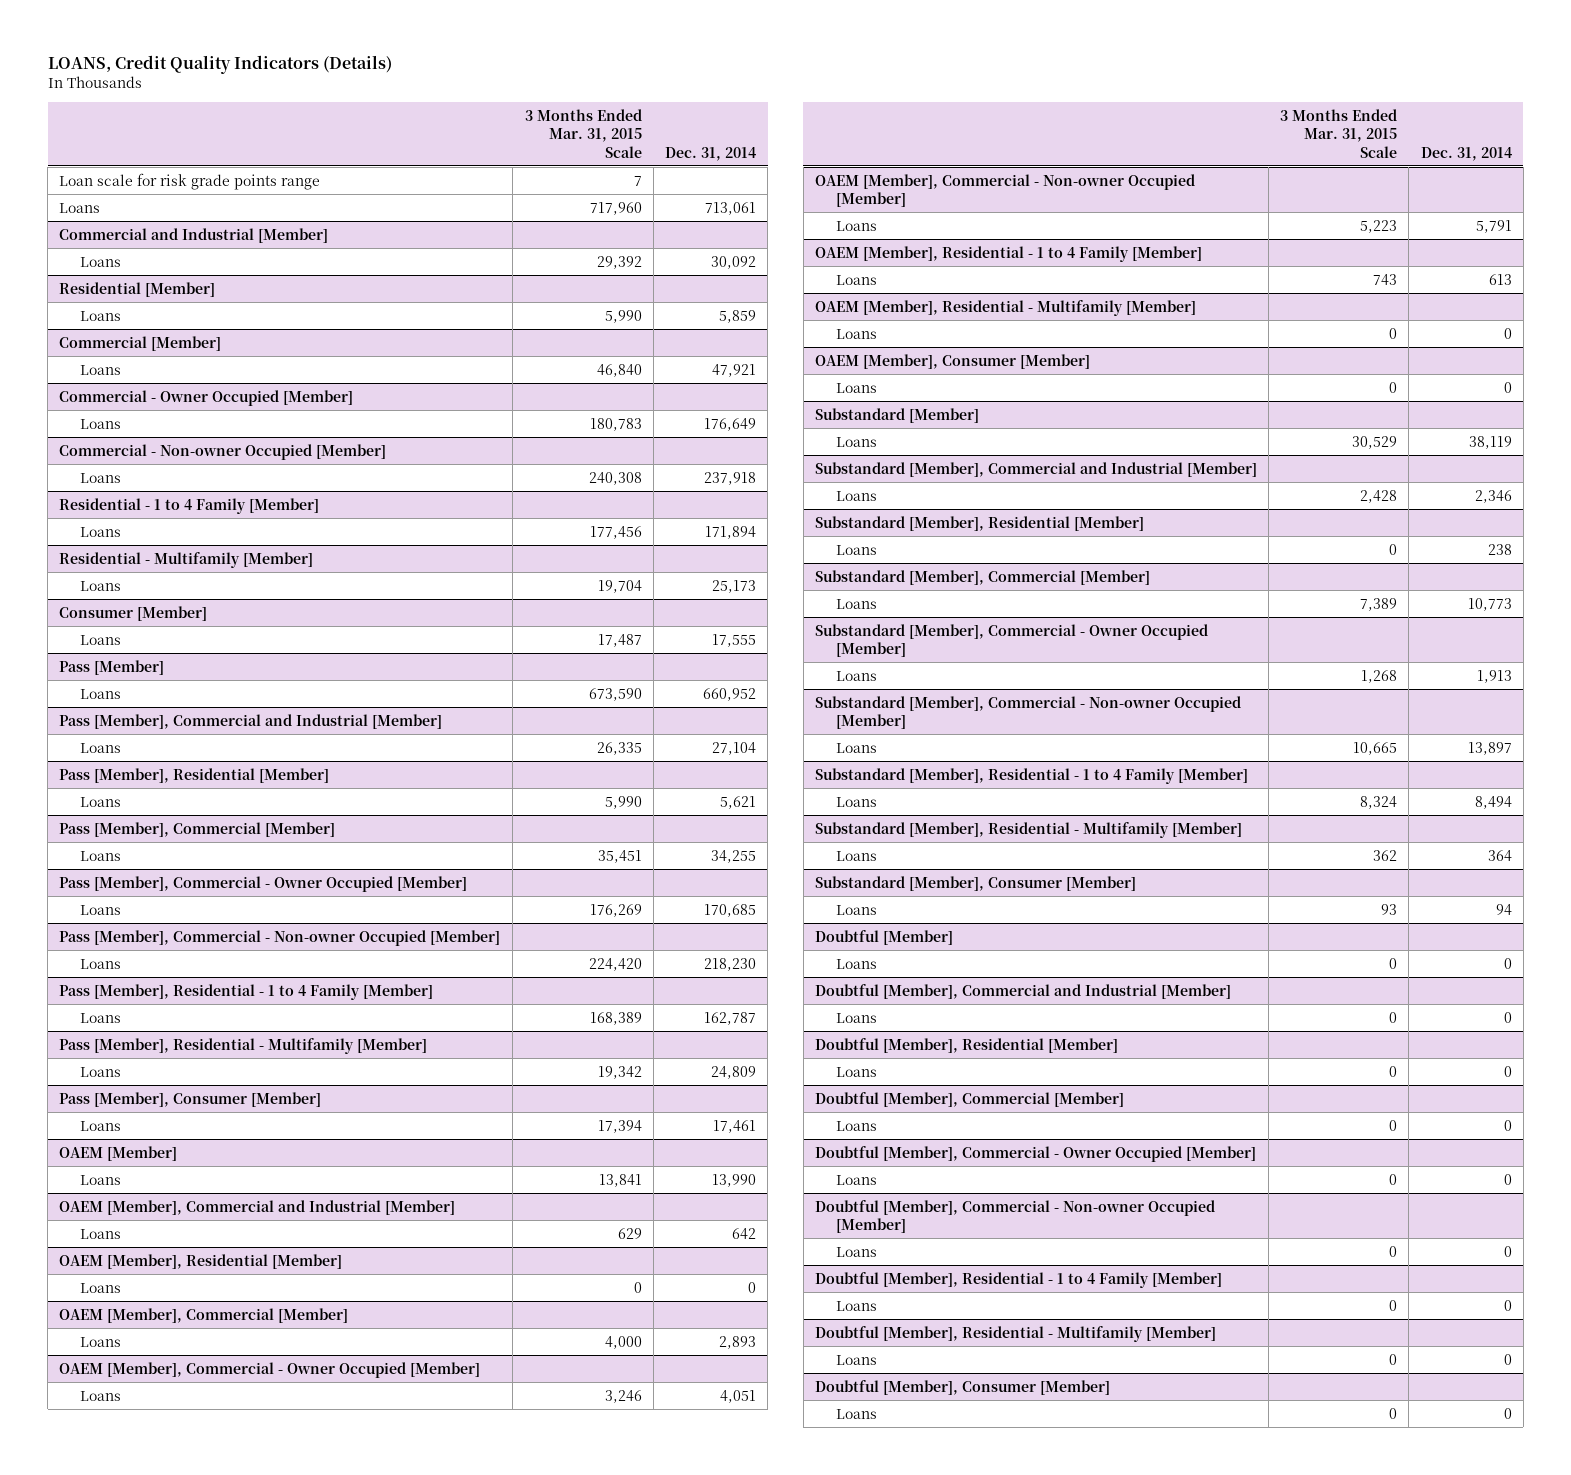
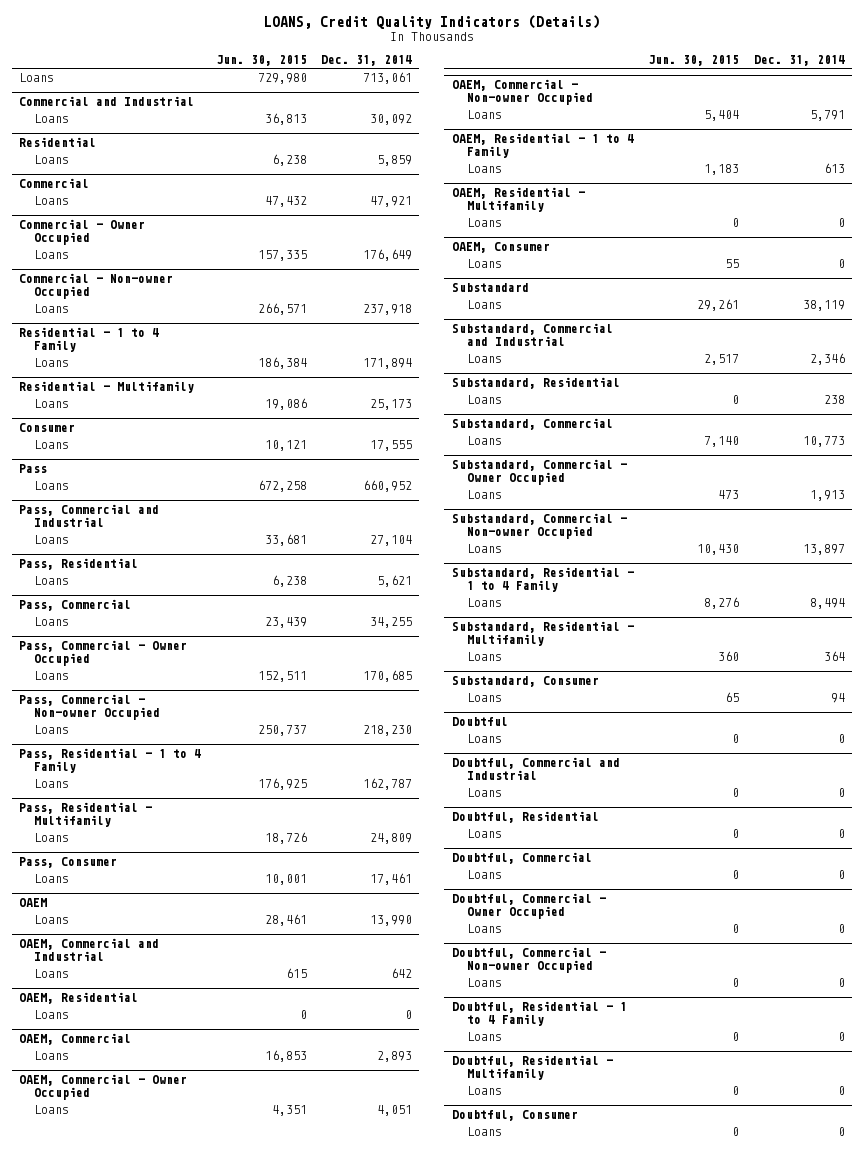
- | 3 Months Ended Mar. 31, 2015 Scale | Dec. 31, 2014
+ | Jun. 30, 2015 | Dec. 31, 2014
- Loan scale for risk grade points range | 7 |
- Commercial and Industrial [Member]
+ Commercial and Industrial
- Residential [Member]
+ Residential
- Commercial [Member]
+ Commercial
- Commercial - Owner Occupied [Member]
+ Commercial - Owner Occupied
- Commercial - Non-owner Occupied [Member]
+ Commercial - Non-owner Occupied
- Residential - 1 to 4 Family [Member]
+ Residential - 1 to 4 Family
- Residential - Multifamily [Member]
+ Residential - Multifamily
- Consumer [Member]
+ Consumer
- Pass [Member]
+ Pass
- Pass [Member], Commercial and Industrial [Member]
+ Pass, Commercial and Industrial
- Pass [Member], Residential [Member]
+ Pass, Residential
- Pass [Member], Commercial [Member]
+ Pass, Commercial
- Pass [Member], Commercial - Owner Occupied [Member]
+ Pass, Commercial - Owner Occupied
- Pass [Member], Commercial - Non-owner Occupied [Member]
+ Pass, Commercial - Non-owner Occupied
- Pass [Member], Residential - 1 to 4 Family [Member]
+ Pass, Residential - 1 to 4 Family
- Pass [Member], Residential - Multifamily [Member]
+ Pass, Residential - Multifamily
- Pass [Member], Consumer [Member]
+ Pass, Consumer
- OAEM [Member]
+ OAEM
- OAEM [Member], Commercial and Industrial [Member]
+ OAEM, Commercial and Industrial
- OAEM [Member], Residential [Member]
+ OAEM, Residential
- OAEM [Member], Commercial [Member]
+ OAEM, Commercial
- OAEM [Member], Commercial - Owner Occupied [Member]
+ OAEM, Commercial - Owner Occupied
- OAEM [Member], Commercial - Non-owner Occupied [Member]
+ OAEM, Commercial - Non-owner Occupied
- OAEM [Member], Residential - 1 to 4 Family [Member]
+ OAEM, Residential - 1 to 4 Family
- OAEM [Member], Residential - Multifamily [Member]
+ OAEM, Residential - Multifamily
- OAEM [Member], Consumer [Member]
+ OAEM, Consumer
- Substandard [Member]
+ Substandard
- Substandard [Member], Commercial and Industrial [Member]
+ Substandard, Commercial and Industrial
- Substandard [Member], Residential [Member]
+ Substandard, Residential
- Substandard [Member], Commercial [Member]
+ Substandard, Commercial
- Substandard [Member], Commercial - Owner Occupied [Member]
+ Substandard, Commercial - Owner Occupied
- Substandard [Member], Commercial - Non-owner Occupied [Member]
+ Substandard, Commercial - Non-owner Occupied
- Substandard [Member], Residential - 1 to 4 Family [Member]
+ Substandard, Residential - 1 to 4 Family
- Substandard [Member], Residential - Multifamily [Member]
+ Substandard, Residential - Multifamily
- Substandard [Member], Consumer [Member]
+ Substandard, Consumer
- Doubtful [Member]
+ Doubtful
- Doubtful [Member], Commercial and Industrial [Member]
+ Doubtful, Commercial and Industrial
- Doubtful [Member], Residential [Member]
+ Doubtful, Residential
- Doubtful [Member], Commercial [Member]
+ Doubtful, Commercial
- Doubtful [Member], Commercial - Owner Occupied [Member]
+ Doubtful, Commercial - Owner Occupied
- Doubtful [Member], Commercial - Non-owner Occupied [Member]
+ Doubtful, Commercial - Non-owner Occupied
- Doubtful [Member], Residential - 1 to 4 Family [Member]
+ Doubtful, Residential - 1 to 4 Family
- Doubtful [Member], Residential - Multifamily [Member]
+ Doubtful, Residential - Multifamily
- Doubtful [Member], Consumer [Member]
+ Doubtful, Consumer

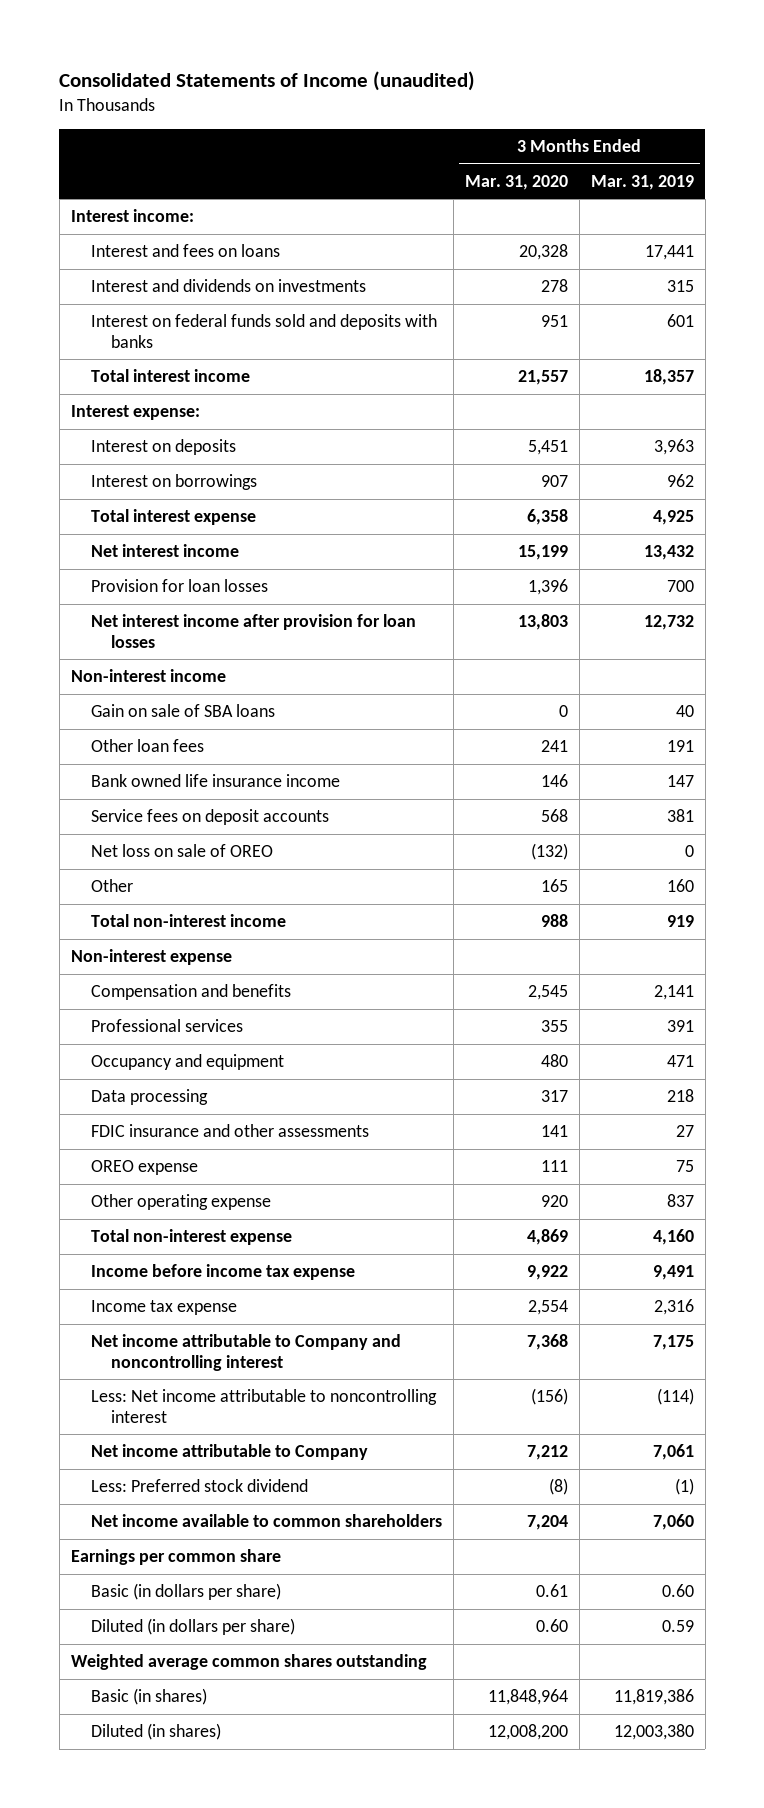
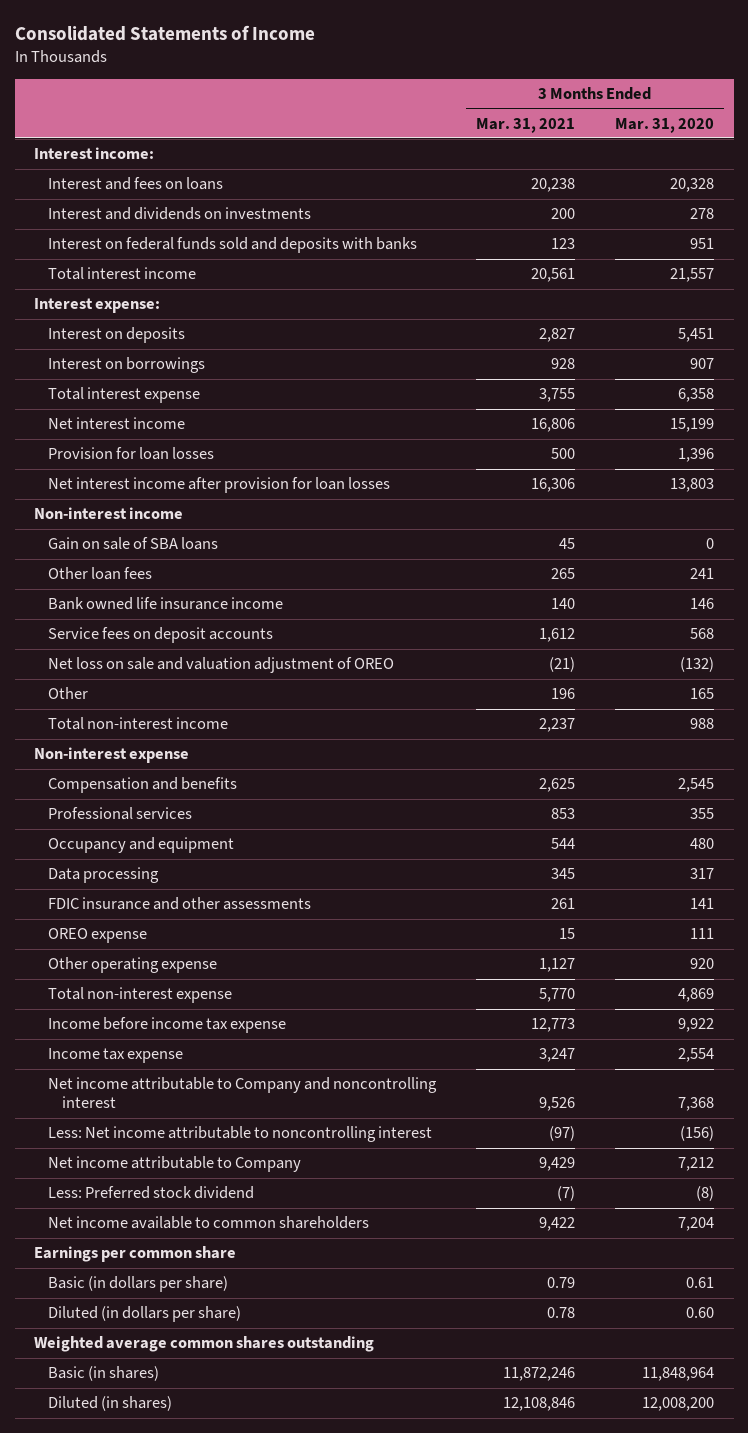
- Consolidated Statements of Income (unaudited)
+ Consolidated Statements of Income
- | 3 Months Ended Mar. 31, 2020 | 3 Months Ended Mar. 31, 2019
+ | 3 Months Ended Mar. 31, 2021 | 3 Months Ended Mar. 31, 2020
- Net loss on sale of OREO | (132) | 0
+ Net loss on sale and valuation adjustment of OREO | (21) | (132)

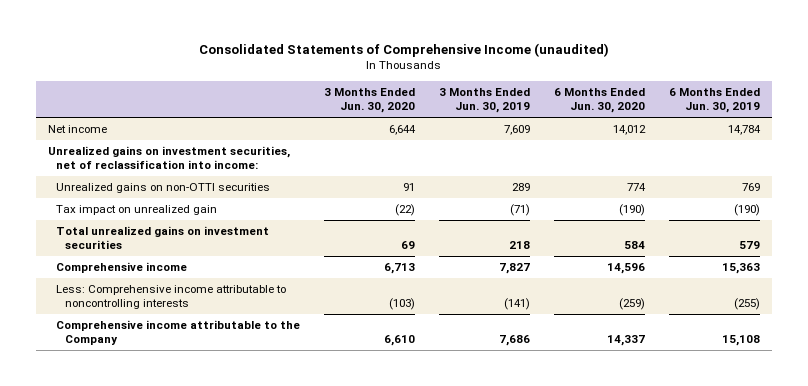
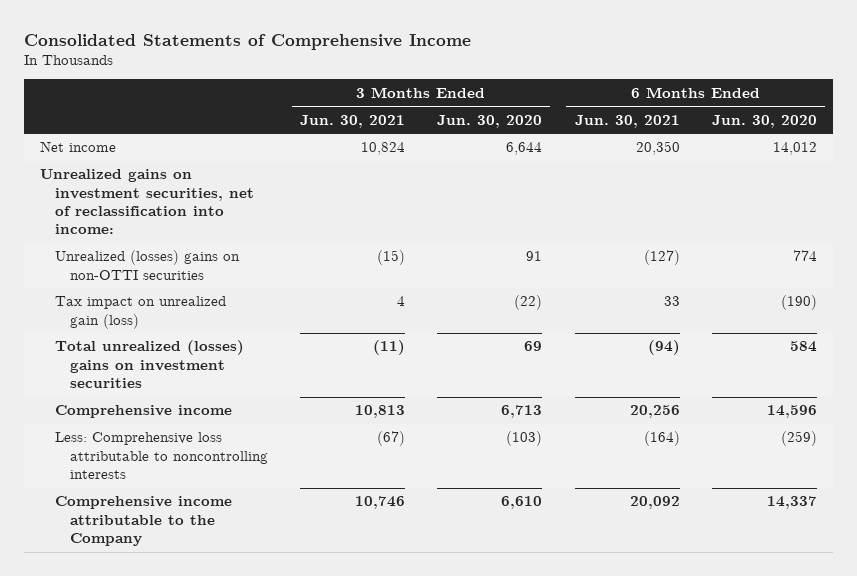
- Consolidated Statements of Comprehensive Income (unaudited)
+ Consolidated Statements of Comprehensive Income
- | 3 Months Ended Jun. 30, 2020 | 3 Months Ended Jun. 30, 2019 | 6 Months Ended Jun. 30, 2020 | 6 Months Ended Jun. 30, 2019
+ | 3 Months Ended Jun. 30, 2021 | 3 Months Ended Jun. 30, 2020 | 6 Months Ended Jun. 30, 2021 | 6 Months Ended Jun. 30, 2020
- Unrealized gains on non-OTTI securities | 91 | 289 | 774 | 769
- Tax impact on unrealized gain | (22) | (71) | (190) | (190)
- Total unrealized gains on investment securities | 69 | 218 | 584 | 579
+ Unrealized (losses) gains on non-OTTI securities | (15) | 91 | (127) | 774
+ Tax impact on unrealized gain (loss) | 4 | (22) | 33 | (190)
+ Total unrealized (losses) gains on investment securities | (11) | 69 | (94) | 584
- Less: Comprehensive income attributable to noncontrolling interests | (103) | (141) | (259) | (255)
+ Less: Comprehensive loss attributable to noncontrolling interests | (67) | (103) | (164) | (259)

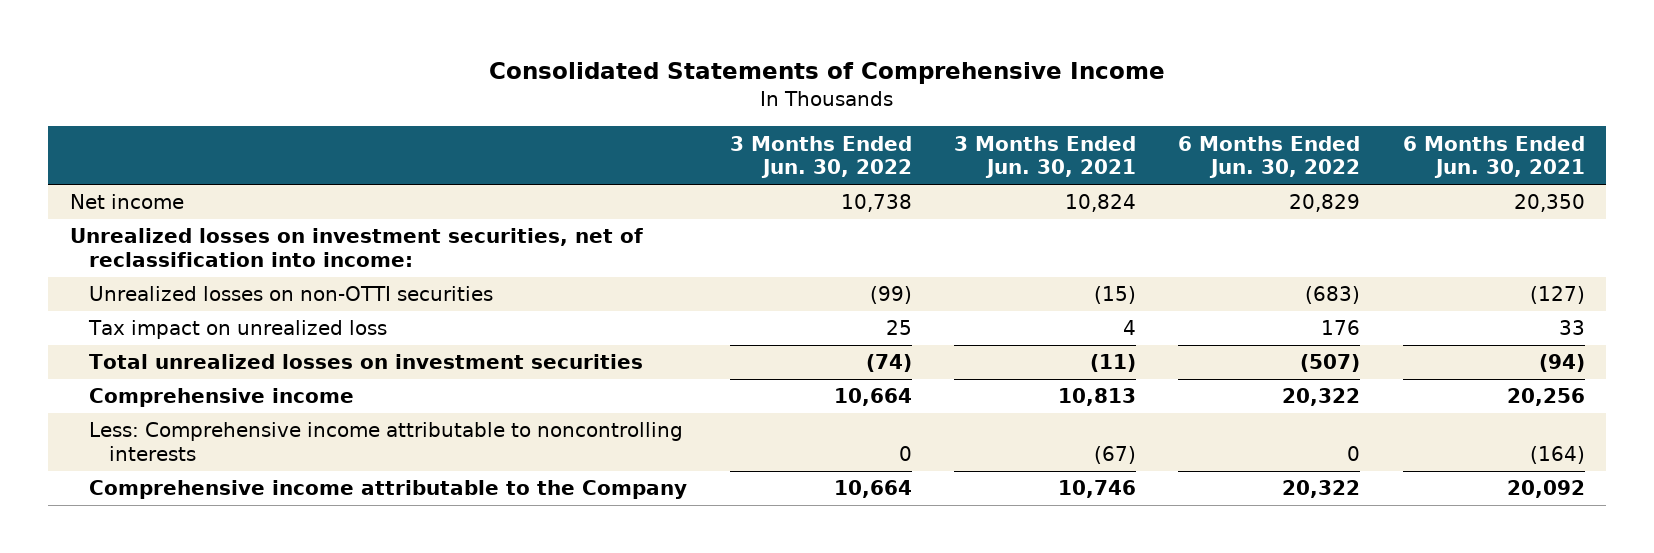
- | 3 Months Ended Jun. 30, 2021 | 3 Months Ended Jun. 30, 2020 | 6 Months Ended Jun. 30, 2021 | 6 Months Ended Jun. 30, 2020
+ | 3 Months Ended Jun. 30, 2022 | 3 Months Ended Jun. 30, 2021 | 6 Months Ended Jun. 30, 2022 | 6 Months Ended Jun. 30, 2021
- Unrealized gains on investment securities, net of reclassification into income:
- Unrealized (losses) gains on non-OTTI securities | (15) | 91 | (127) | 774
- Tax impact on unrealized gain (loss) | 4 | (22) | 33 | (190)
- Total unrealized (losses) gains on investment securities | (11) | 69 | (94) | 584
+ Unrealized losses on investment securities, net of reclassification into income:
+ Unrealized losses on non-OTTI securities | (99) | (15) | (683) | (127)
+ Tax impact on unrealized loss | 25 | 4 | 176 | 33
+ Total unrealized losses on investment securities | (74) | (11) | (507) | (94)
- Less: Comprehensive loss attributable to noncontrolling interests | (67) | (103) | (164) | (259)
+ Less: Comprehensive income attributable to noncontrolling interests | 0 | (67) | 0 | (164)

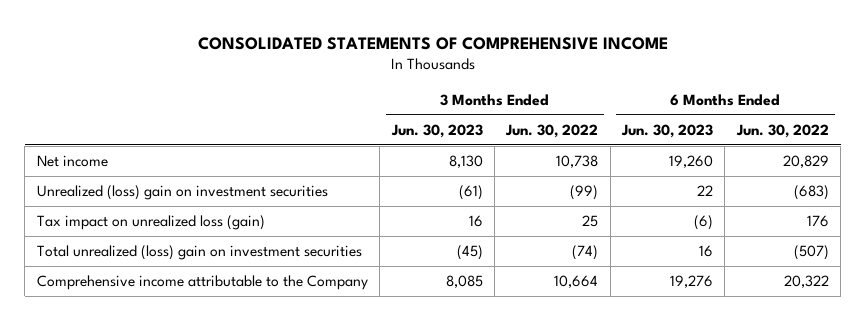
- Consolidated Statements of Comprehensive Income
+ CONSOLIDATED STATEMENTS OF COMPREHENSIVE INCOME
- | 3 Months Ended Jun. 30, 2022 | 3 Months Ended Jun. 30, 2021 | 6 Months Ended Jun. 30, 2022 | 6 Months Ended Jun. 30, 2021
+ | 3 Months Ended Jun. 30, 2023 | 3 Months Ended Jun. 30, 2022 | 6 Months Ended Jun. 30, 2023 | 6 Months Ended Jun. 30, 2022
- Unrealized losses on investment securities, net of reclassification into income:
- Unrealized losses on non-OTTI securities | (99) | (15) | (683) | (127)
- Tax impact on unrealized loss | 25 | 4 | 176 | 33
- Total unrealized losses on investment securities | (74) | (11) | (507) | (94)
- Comprehensive income | 10,664 | 10,813 | 20,322 | 20,256
- Less: Comprehensive income attributable to noncontrolling interests | 0 | (67) | 0 | (164)
+ Unrealized (loss) gain on investment securities | (61) | (99) | 22 | (683)
+ Tax impact on unrealized loss (gain) | 16 | 25 | (6) | 176
+ Total unrealized (loss) gain on investment securities | (45) | (74) | 16 | (507)

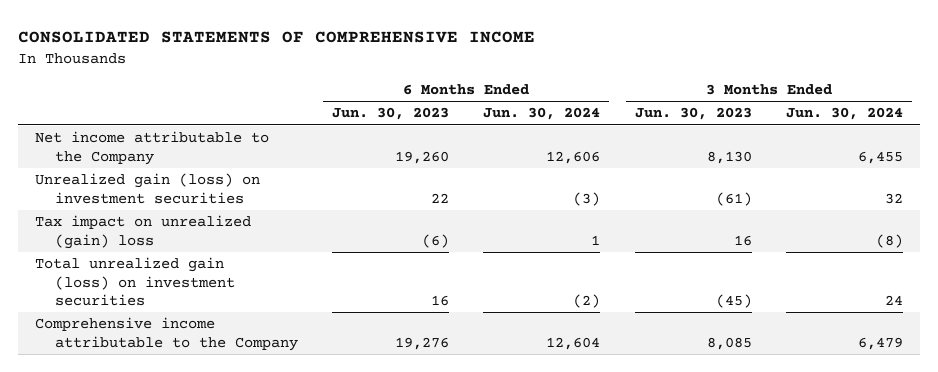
- | 3 Months Ended Jun. 30, 2023 | 3 Months Ended Jun. 30, 2022 | 6 Months Ended Jun. 30, 2023 | 6 Months Ended Jun. 30, 2022
+ | 6 Months Ended Jun. 30, 2023 | 6 Months Ended Jun. 30, 2024 | 3 Months Ended Jun. 30, 2023 | 3 Months Ended Jun. 30, 2024
- Net income | 8,130 | 10,738 | 19,260 | 20,829
- Unrealized (loss) gain on investment securities | (61) | (99) | 22 | (683)
- Tax impact on unrealized loss (gain) | 16 | 25 | (6) | 176
- Total unrealized (loss) gain on investment securities | (45) | (74) | 16 | (507)
+ Net income attributable to the Company | 19,260 | 12,606 | 8,130 | 6,455
+ Unrealized gain (loss) on investment securities | 22 | (3) | (61) | 32
+ Tax impact on unrealized (gain) loss | (6) | 1 | 16 | (8)
+ Total unrealized gain (loss) on investment securities | 16 | (2) | (45) | 24

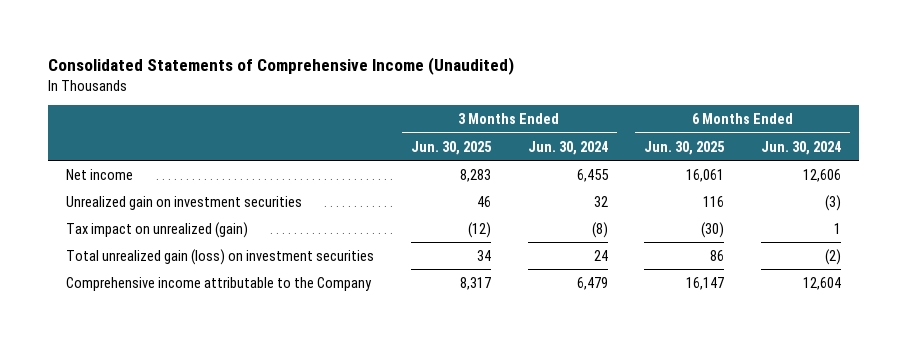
- CONSOLIDATED STATEMENTS OF COMPREHENSIVE INCOME
+ Consolidated Statements of Comprehensive Income (Unaudited)
- | 6 Months Ended Jun. 30, 2023 | 6 Months Ended Jun. 30, 2024 | 3 Months Ended Jun. 30, 2023 | 3 Months Ended Jun. 30, 2024
+ | 3 Months Ended Jun. 30, 2025 | 3 Months Ended Jun. 30, 2024 | 6 Months Ended Jun. 30, 2025 | 6 Months Ended Jun. 30, 2024
- Net income attributable to the Company | 19,260 | 12,606 | 8,130 | 6,455
- Unrealized gain (loss) on investment securities | 22 | (3) | (61) | 32
- Tax impact on unrealized (gain) loss | (6) | 1 | 16 | (8)
+ Net income | 8,283 | 6,455 | 16,061 | 12,606
+ Unrealized gain on investment securities | 46 | 32 | 116 | (3)
+ Tax impact on unrealized (gain) | (12) | (8) | (30) | 1

